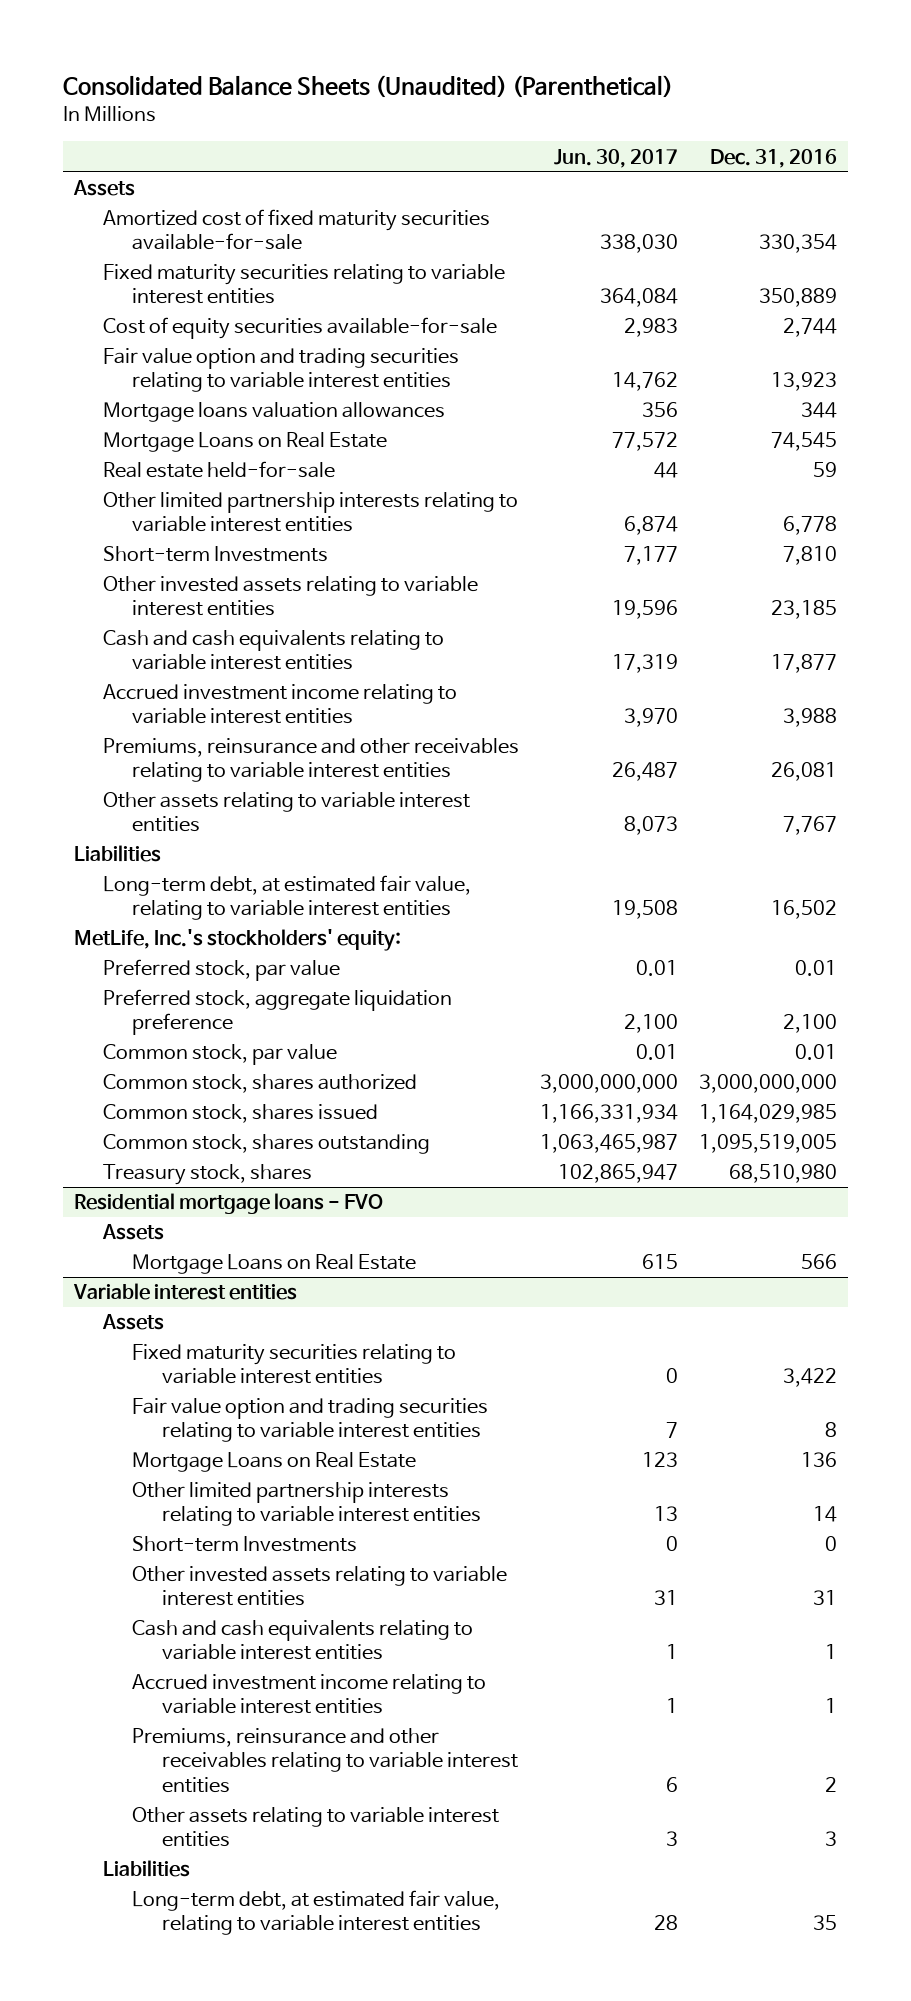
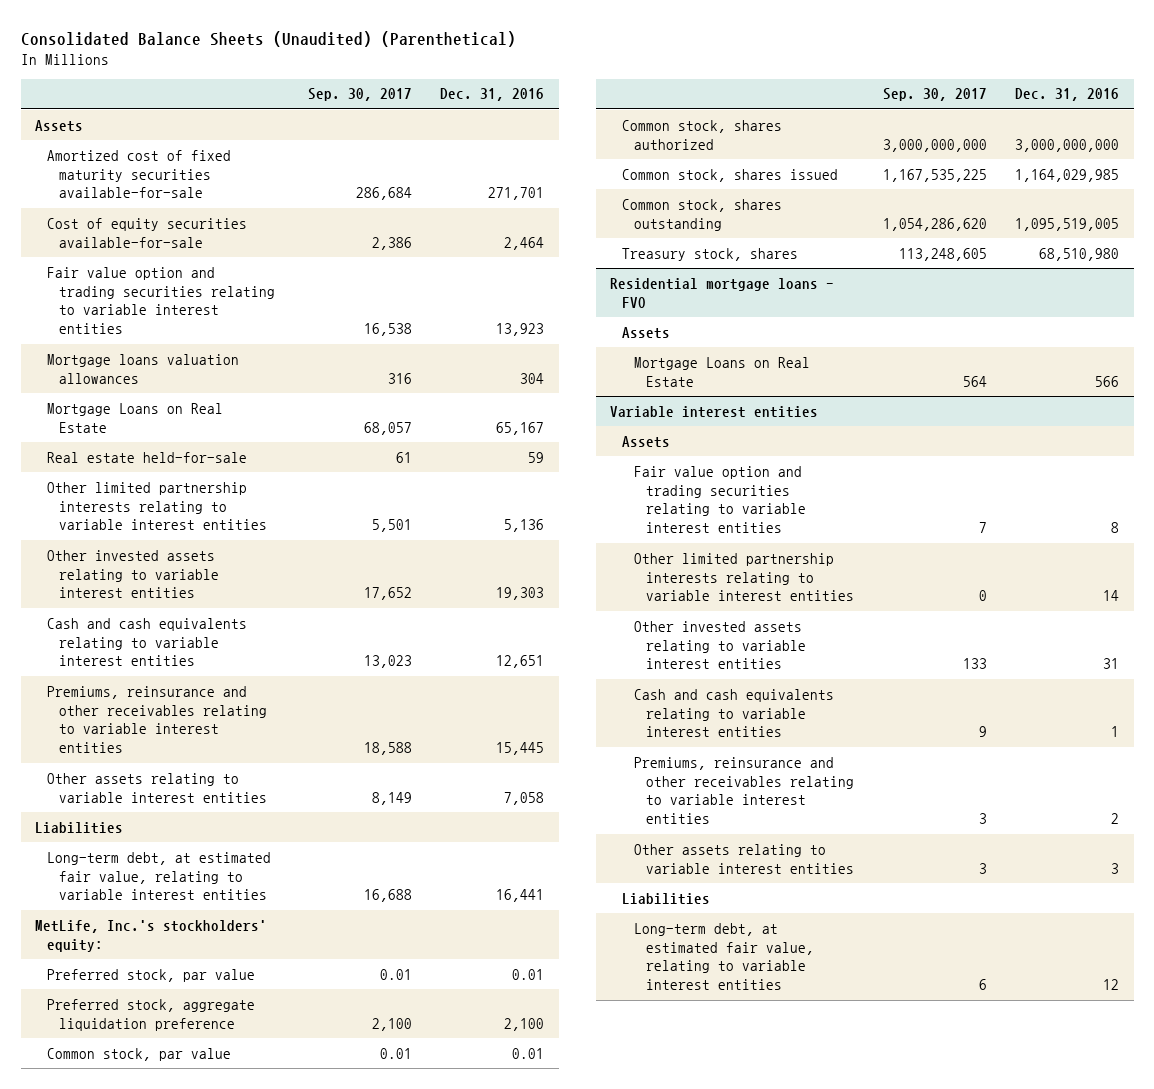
- | Jun. 30, 2017 | Dec. 31, 2016
+ | Sep. 30, 2017 | Dec. 31, 2016
- Amortized cost of fixed maturity securities available-for-sale | 338,030 | 330,354
- Fixed maturity securities relating to variable interest entities | 364,084 | 350,889
- Cost of equity securities available-for-sale | 2,983 | 2,744
+ Amortized cost of fixed maturity securities available-for-sale | 286,684 | 271,701
+ Cost of equity securities available-for-sale | 2,386 | 2,464
- Mortgage loans valuation allowances | 356 | 344
- Mortgage Loans on Real Estate | 77,572 | 74,545
+ Mortgage loans valuation allowances | 316 | 304
+ Mortgage Loans on Real Estate | 68,057 | 65,167
- Other limited partnership interests relating to variable interest entities | 6,874 | 6,778
- Short-term Investments | 7,177 | 7,810
- Other invested assets relating to variable interest entities | 19,596 | 23,185
- Cash and cash equivalents relating to variable interest entities | 17,319 | 17,877
- Accrued investment income relating to variable interest entities | 3,970 | 3,988
- Premiums, reinsurance and other receivables relating to variable interest entities | 26,487 | 26,081
- Other assets relating to variable interest entities | 8,073 | 7,767
+ Other limited partnership interests relating to variable interest entities | 5,501 | 5,136
+ Other invested assets relating to variable interest entities | 17,652 | 19,303
+ Cash and cash equivalents relating to variable interest entities | 13,023 | 12,651
+ Premiums, reinsurance and other receivables relating to variable interest entities | 18,588 | 15,445
+ Other assets relating to variable interest entities | 8,149 | 7,058
- Long-term debt, at estimated fair value, relating to variable interest entities | 19,508 | 16,502
+ Long-term debt, at estimated fair value, relating to variable interest entities | 16,688 | 16,441
@ Variable interest entities
- Fixed maturity securities relating to variable interest entities | 0 | 3,422
- Mortgage Loans on Real Estate | 123 | 136
- Short-term Investments | 0 | 0
- Accrued investment income relating to variable interest entities | 1 | 1
- Long-term debt, at estimated fair value, relating to variable interest entities | 28 | 35
+ Long-term debt, at estimated fair value, relating to variable interest entities | 6 | 12

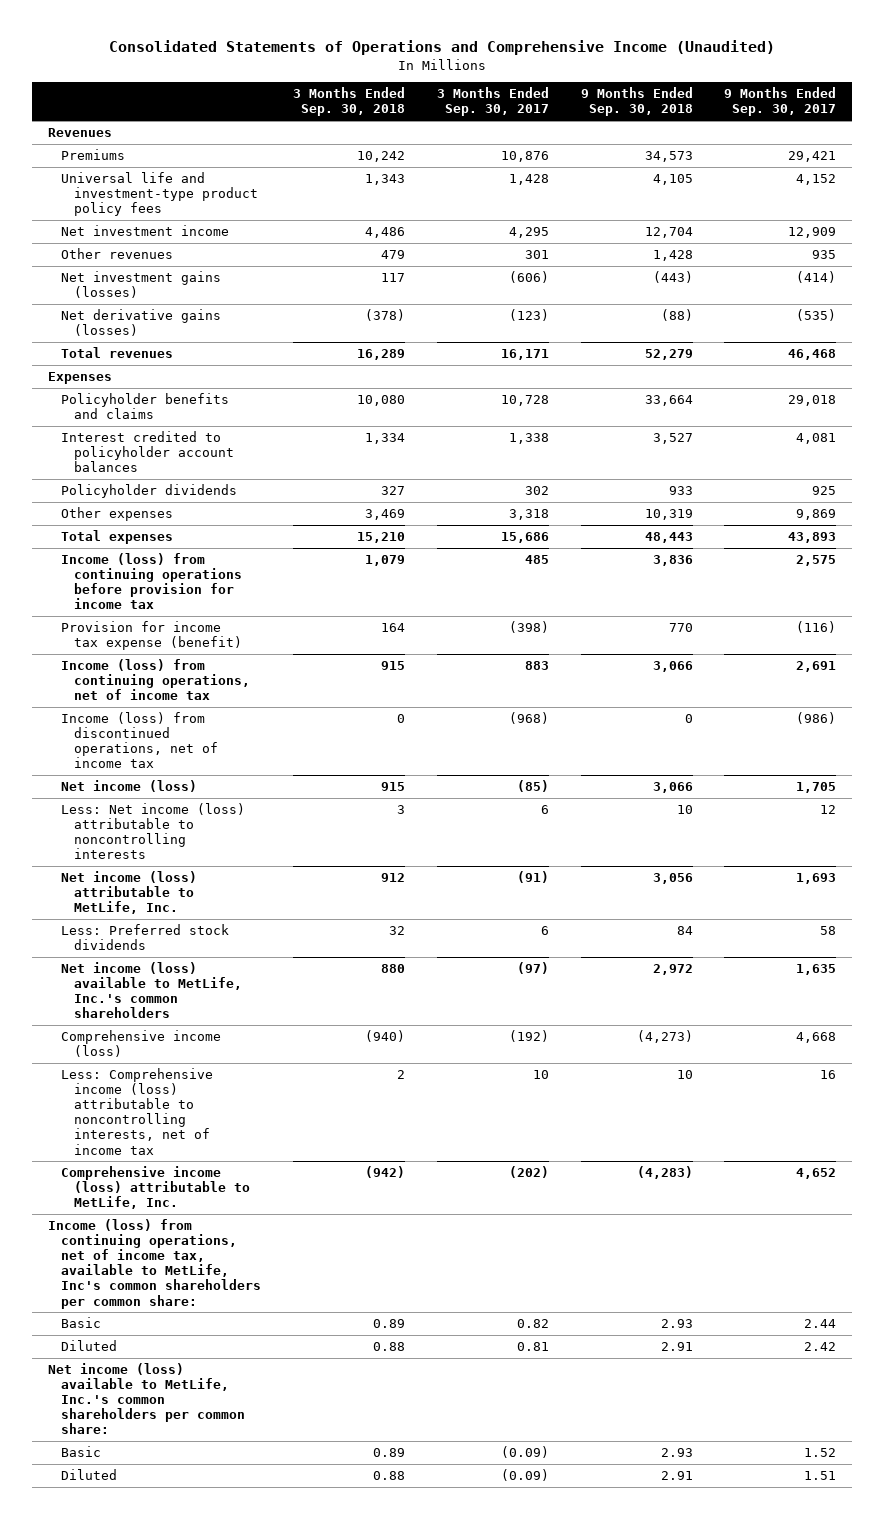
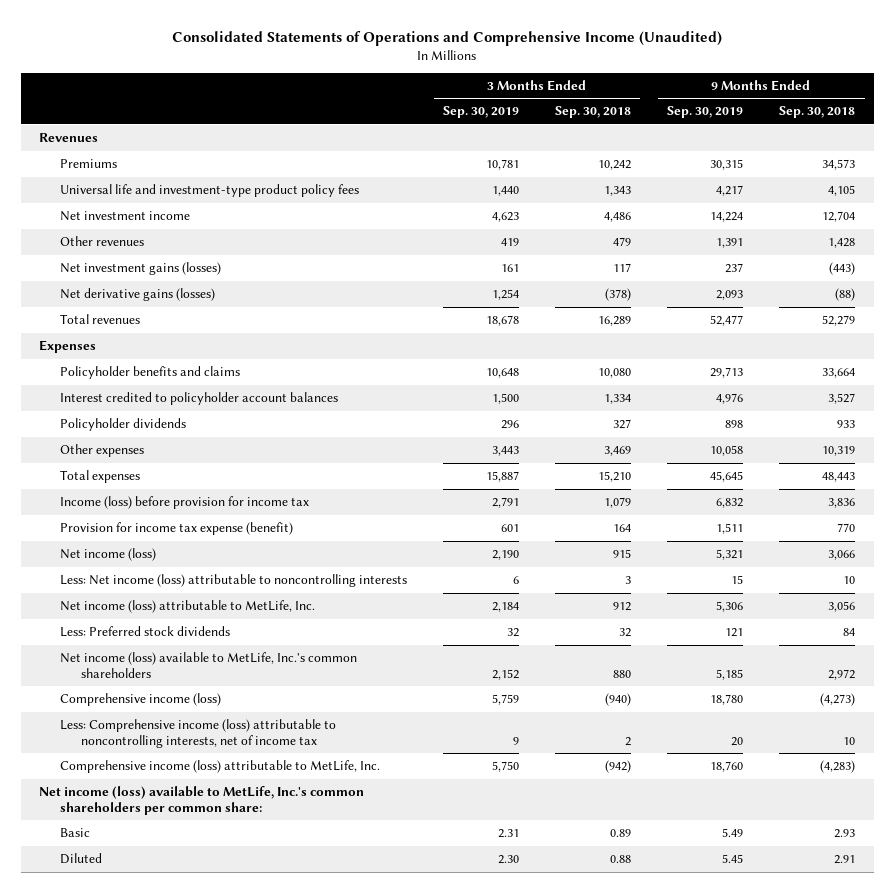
- | 3 Months Ended Sep. 30, 2018 | 3 Months Ended Sep. 30, 2017 | 9 Months Ended Sep. 30, 2018 | 9 Months Ended Sep. 30, 2017
+ | 3 Months Ended Sep. 30, 2019 | 3 Months Ended Sep. 30, 2018 | 9 Months Ended Sep. 30, 2019 | 9 Months Ended Sep. 30, 2018
- Income (loss) from continuing operations before provision for income tax | 1,079 | 485 | 3,836 | 2,575
+ Income (loss) before provision for income tax | 2,791 | 1,079 | 6,832 | 3,836
- Income (loss) from continuing operations, net of income tax | 915 | 883 | 3,066 | 2,691
- Income (loss) from discontinued operations, net of income tax | 0 | (968) | 0 | (986)
- Income (loss) from continuing operations, net of income tax, available to MetLife, Inc's common shareholders per common share:
- Basic | 0.89 | 0.82 | 2.93 | 2.44
- Diluted | 0.88 | 0.81 | 2.91 | 2.42

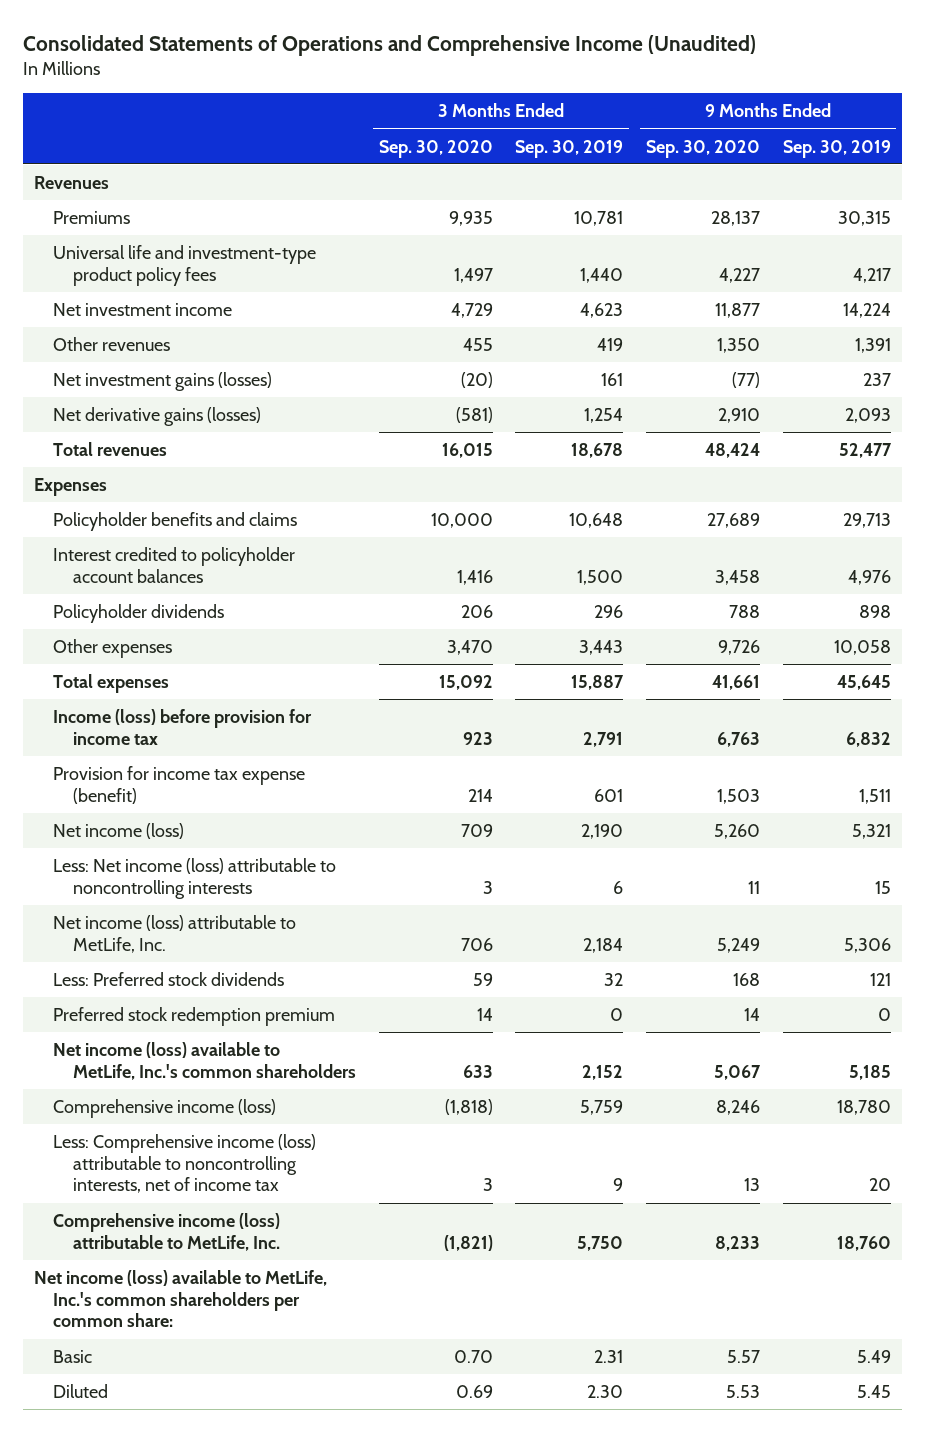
- | 3 Months Ended Sep. 30, 2019 | 3 Months Ended Sep. 30, 2018 | 9 Months Ended Sep. 30, 2019 | 9 Months Ended Sep. 30, 2018
+ | 3 Months Ended Sep. 30, 2020 | 3 Months Ended Sep. 30, 2019 | 9 Months Ended Sep. 30, 2020 | 9 Months Ended Sep. 30, 2019
+ Preferred stock redemption premium | 14 | 0 | 14 | 0

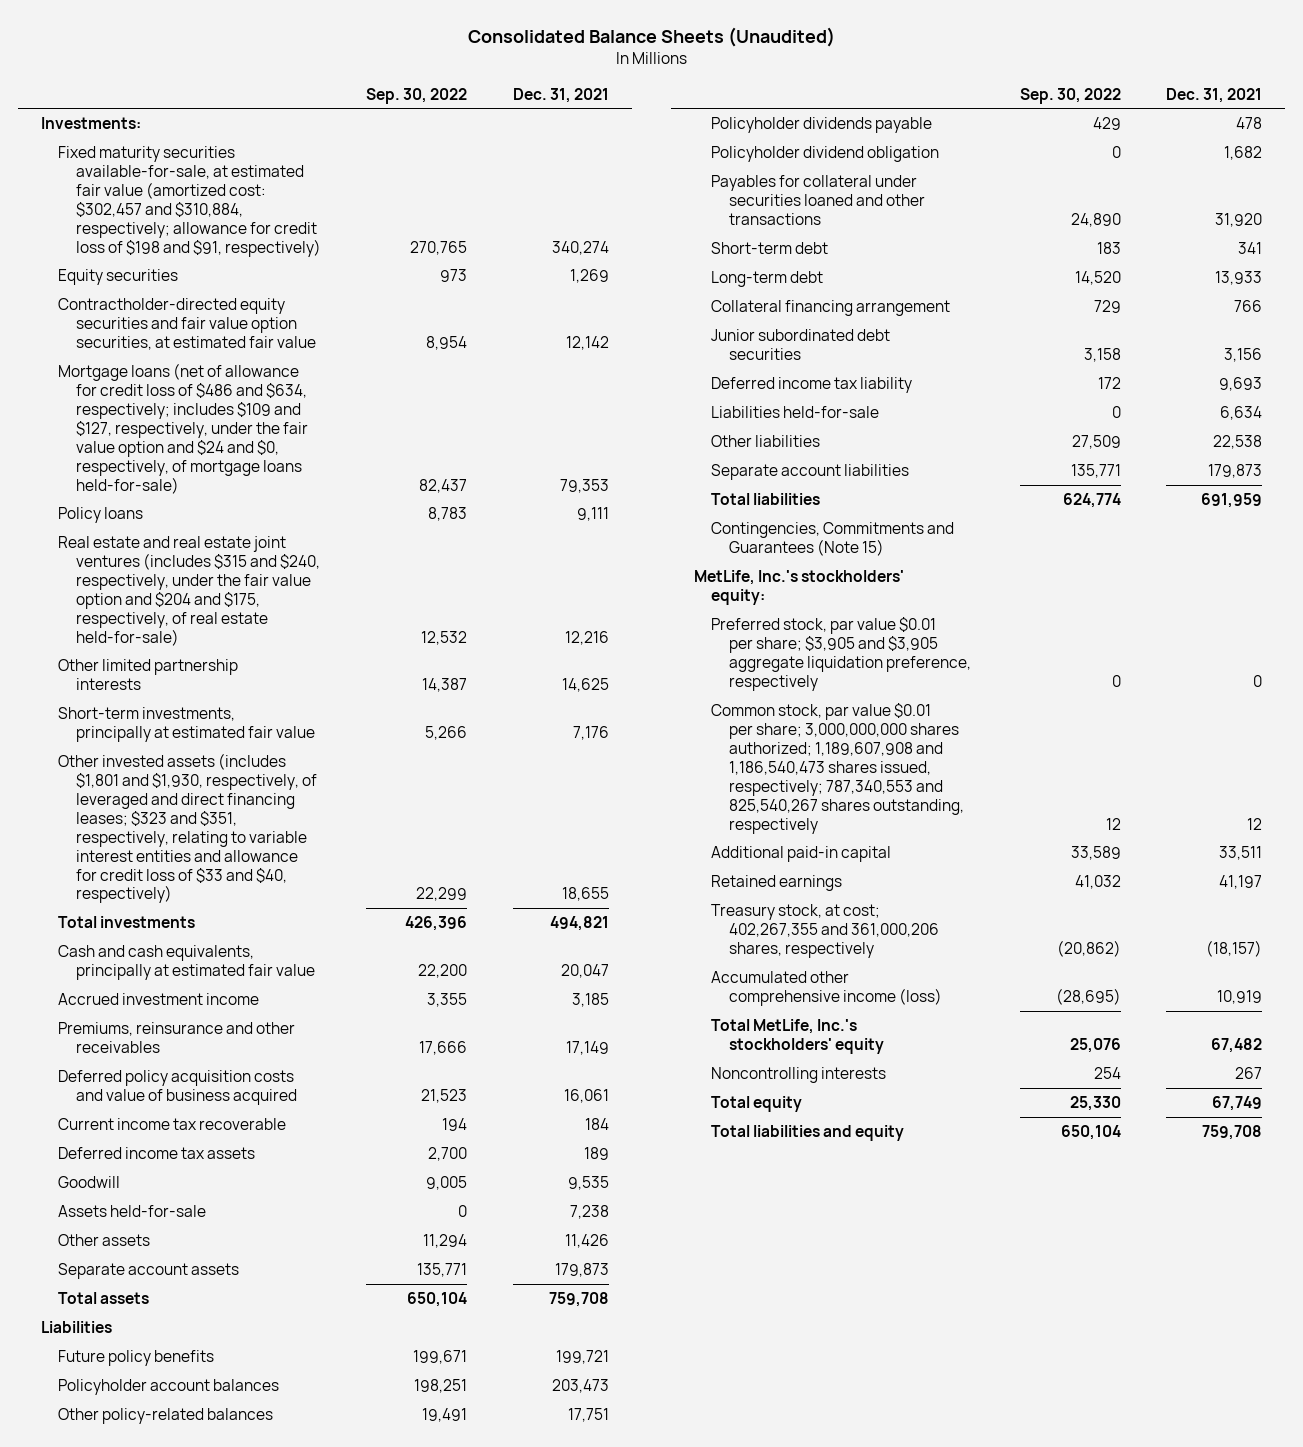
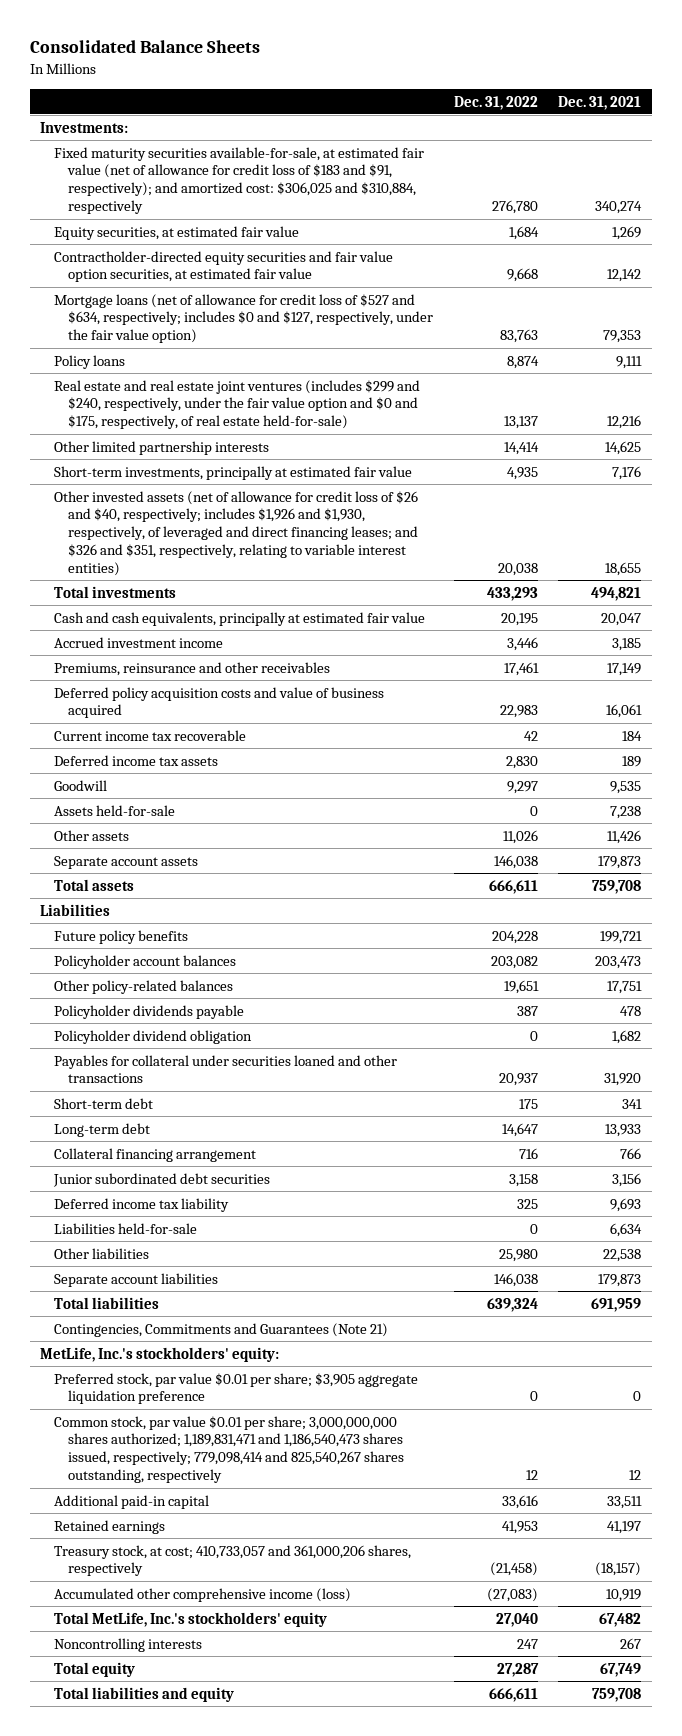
- Consolidated Balance Sheets (Unaudited)
+ Consolidated Balance Sheets
- | Sep. 30, 2022 | Dec. 31, 2021
+ | Dec. 31, 2022 | Dec. 31, 2021
- Fixed maturity securities available-for-sale, at estimated fair value (amortized cost: $302,457 and $310,884, respectively; allowance for credit loss of $198 and $91, respectively) | 270,765 | 340,274
- Equity securities | 973 | 1,269
+ Fixed maturity securities available-for-sale, at estimated fair value (net of allowance for credit loss of $183 and $91, respectively); and amortized cost: $306,025 and $310,884, respectively | 276,780 | 340,274
+ Equity securities, at estimated fair value | 1,684 | 1,269
- Mortgage loans (net of allowance for credit loss of $486 and $634, respectively; includes $109 and $127, respectively, under the fair value option and $24 and $0, respectively, of mortgage loans held-for-sale) | 82,437 | 79,353
+ Mortgage loans (net of allowance for credit loss of $527 and $634, respectively; includes $0 and $127, respectively, under the fair value option) | 83,763 | 79,353
- Real estate and real estate joint ventures (includes $315 and $240, respectively, under the fair value option and $204 and $175, respectively, of real estate held-for-sale) | 12,532 | 12,216
+ Real estate and real estate joint ventures (includes $299 and $240, respectively, under the fair value option and $0 and $175, respectively, of real estate held-for-sale) | 13,137 | 12,216
- Other invested assets (includes $1,801 and $1,930, respectively, of leveraged and direct financing leases; $323 and $351, respectively, relating to variable interest entities and allowance for credit loss of $33 and $40, respectively) | 22,299 | 18,655
+ Other invested assets (net of allowance for credit loss of $26 and $40, respectively; includes $1,926 and $1,930, respectively, of leveraged and direct financing leases; and $326 and $351, respectively, relating to variable interest entities) | 20,038 | 18,655
- Contingencies, Commitments and Guarantees (Note 15)
+ Contingencies, Commitments and Guarantees (Note 21)
- Preferred stock, par value $0.01 per share; $3,905 and $3,905 aggregate liquidation preference, respectively | 0 | 0
- Common stock, par value $0.01 per share; 3,000,000,000 shares authorized; 1,189,607,908 and 1,186,540,473 shares issued, respectively; 787,340,553 and 825,540,267 shares outstanding, respectively | 12 | 12
+ Preferred stock, par value $0.01 per share; $3,905 aggregate liquidation preference | 0 | 0
+ Common stock, par value $0.01 per share; 3,000,000,000 shares authorized; 1,189,831,471 and 1,186,540,473 shares issued, respectively; 779,098,414 and 825,540,267 shares outstanding, respectively | 12 | 12
- Treasury stock, at cost; 402,267,355 and 361,000,206 shares, respectively | (20,862) | (18,157)
+ Treasury stock, at cost; 410,733,057 and 361,000,206 shares, respectively | (21,458) | (18,157)

